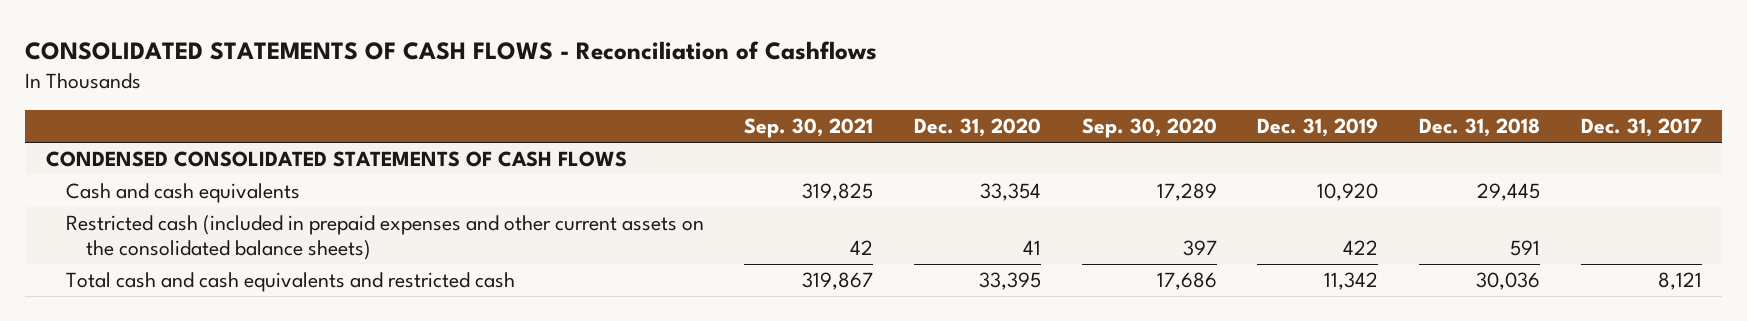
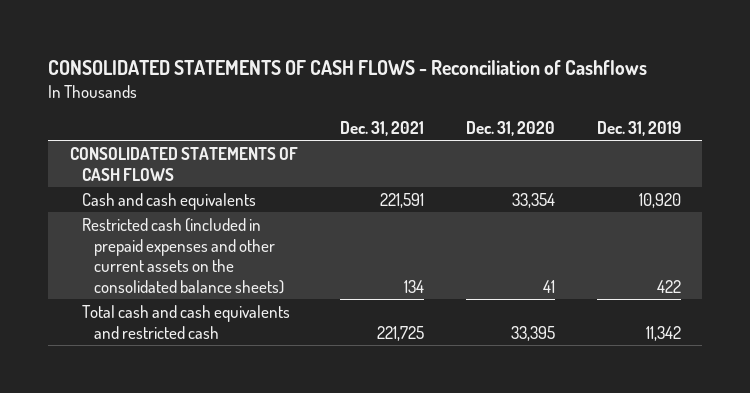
- | Sep. 30, 2021 | Dec. 31, 2020 | Sep. 30, 2020 | Dec. 31, 2019 | Dec. 31, 2018 | Dec. 31, 2017
+ | Dec. 31, 2021 | Dec. 31, 2020 | Dec. 31, 2019
- CONDENSED CONSOLIDATED STATEMENTS OF CASH FLOWS
+ CONSOLIDATED STATEMENTS OF CASH FLOWS

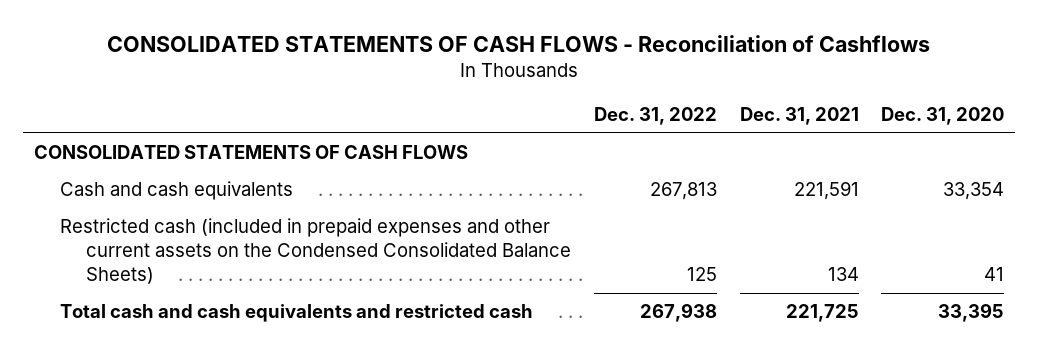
- | Dec. 31, 2021 | Dec. 31, 2020 | Dec. 31, 2019
+ | Dec. 31, 2022 | Dec. 31, 2021 | Dec. 31, 2020
- Restricted cash (included in prepaid expenses and other current assets on the consolidated balance sheets) | 134 | 41 | 422
+ Restricted cash (included in prepaid expenses and other current assets on the Condensed Consolidated Balance Sheets) | 125 | 134 | 41

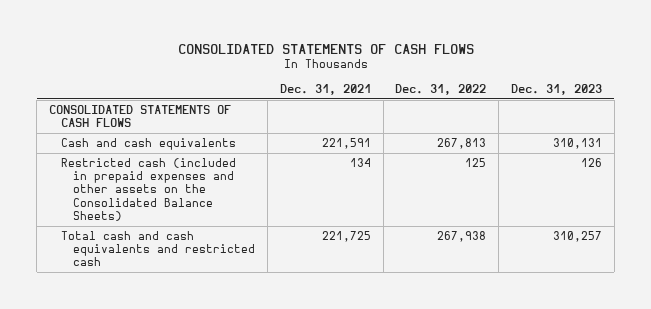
- CONSOLIDATED STATEMENTS OF CASH FLOWS - Reconciliation of Cashflows
+ CONSOLIDATED STATEMENTS OF CASH FLOWS
- | Dec. 31, 2022 | Dec. 31, 2021 | Dec. 31, 2020
+ | Dec. 31, 2021 | Dec. 31, 2022 | Dec. 31, 2023
- Restricted cash (included in prepaid expenses and other current assets on the Condensed Consolidated Balance Sheets) | 125 | 134 | 41
+ Restricted cash (included in prepaid expenses and other assets on the Consolidated Balance Sheets) | 134 | 125 | 126

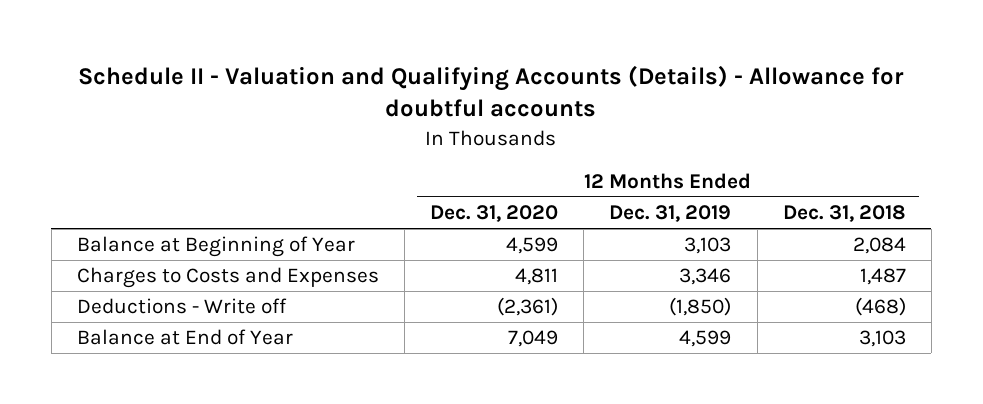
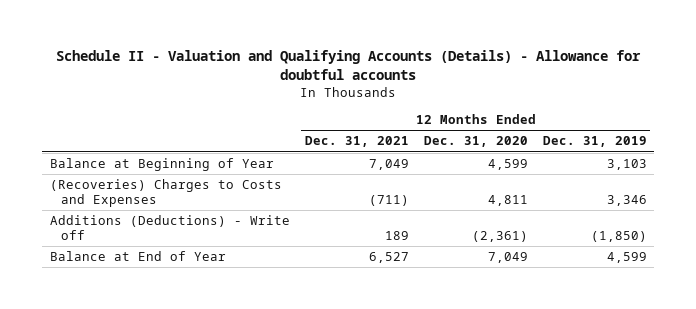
- | 12 Months Ended Dec. 31, 2020 | 12 Months Ended Dec. 31, 2019 | 12 Months Ended Dec. 31, 2018
+ | 12 Months Ended Dec. 31, 2021 | 12 Months Ended Dec. 31, 2020 | 12 Months Ended Dec. 31, 2019
- Charges to Costs and Expenses | 4,811 | 3,346 | 1,487
- Deductions - Write off | (2,361) | (1,850) | (468)
+ (Recoveries) Charges to Costs and Expenses | (711) | 4,811 | 3,346
+ Additions (Deductions) - Write off | 189 | (2,361) | (1,850)

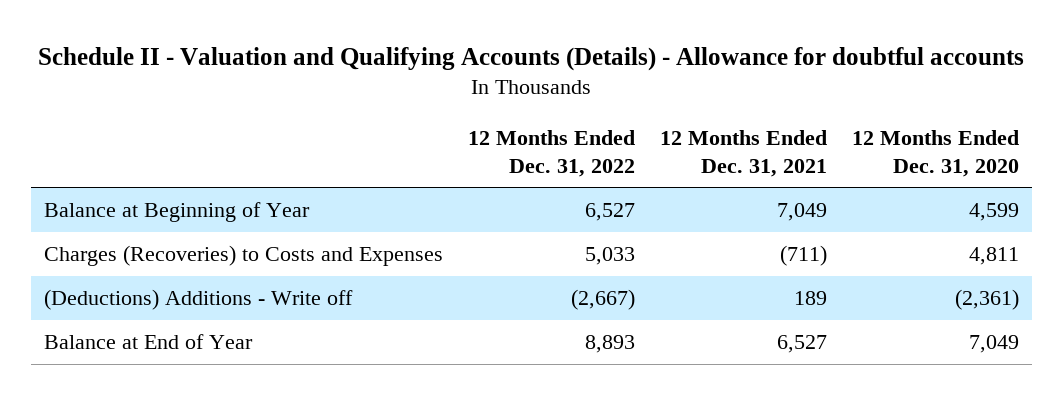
- | 12 Months Ended Dec. 31, 2021 | 12 Months Ended Dec. 31, 2020 | 12 Months Ended Dec. 31, 2019
+ | 12 Months Ended Dec. 31, 2022 | 12 Months Ended Dec. 31, 2021 | 12 Months Ended Dec. 31, 2020
- (Recoveries) Charges to Costs and Expenses | (711) | 4,811 | 3,346
- Additions (Deductions) - Write off | 189 | (2,361) | (1,850)
+ Charges (Recoveries) to Costs and Expenses | 5,033 | (711) | 4,811
+ (Deductions) Additions - Write off | (2,667) | 189 | (2,361)

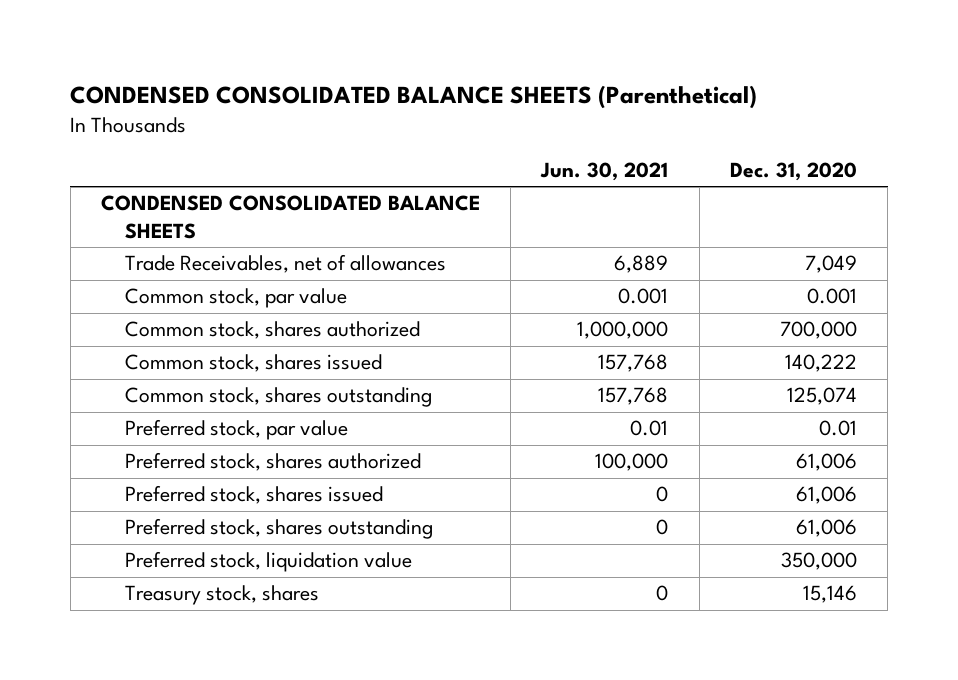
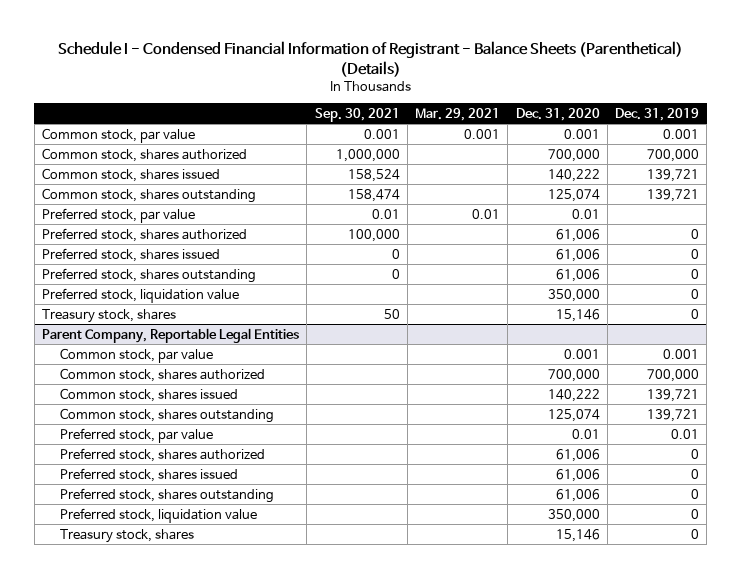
- CONDENSED CONSOLIDATED BALANCE SHEETS (Parenthetical)
+ Schedule I - Condensed Financial Information of Registrant - Balance Sheets (Parenthetical) (Details)
- | Jun. 30, 2021 | Dec. 31, 2020
+ | Sep. 30, 2021 | Mar. 29, 2021 | Dec. 31, 2020 | Dec. 31, 2019
- CONDENSED CONSOLIDATED BALANCE SHEETS
- Trade Receivables, net of allowances | 6,889 | 7,049
+ Parent Company, Reportable Legal Entities
+ Common stock, par value | | | 0.001 | 0.001
+ Common stock, shares authorized | | | 700,000 | 700,000
+ Common stock, shares issued | | | 140,222 | 139,721
+ Common stock, shares outstanding | | | 125,074 | 139,721
+ Preferred stock, par value | | | 0.01 | 0.01
+ Preferred stock, shares authorized | | | 61,006 | 0
+ Preferred stock, shares issued | | | 61,006 | 0
+ Preferred stock, shares outstanding | | | 61,006 | 0
+ Preferred stock, liquidation value | | | 350,000 | 0
+ Treasury stock, shares | | | 15,146 | 0

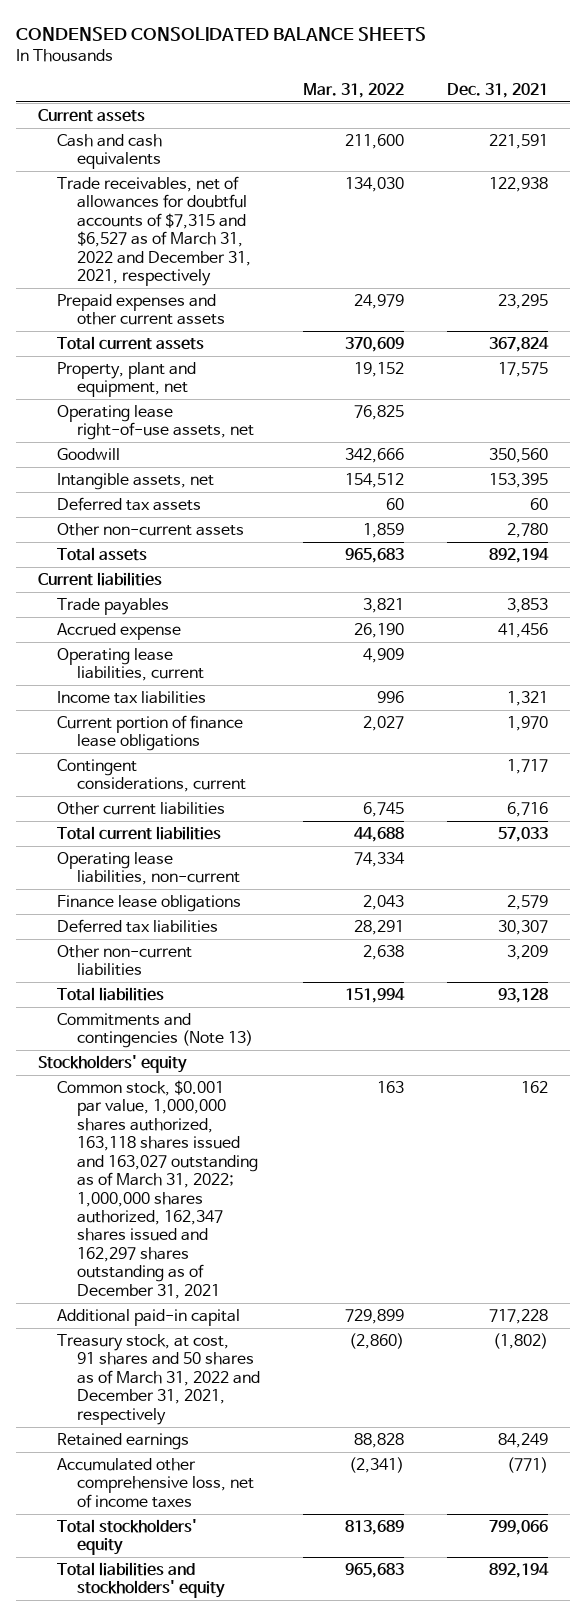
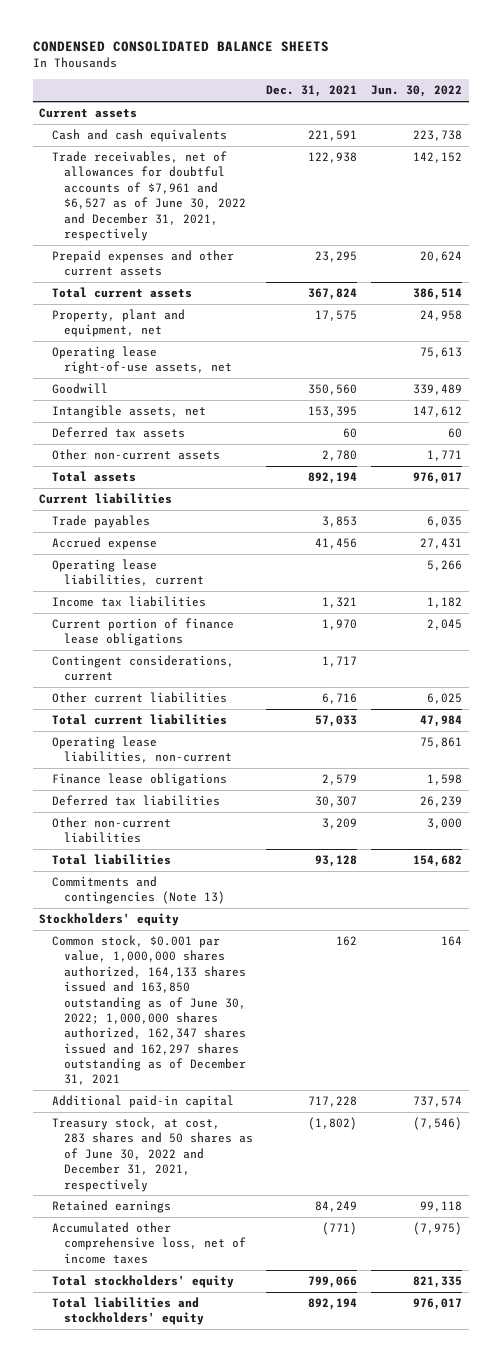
- | Mar. 31, 2022 | Dec. 31, 2021
+ | Dec. 31, 2021 | Jun. 30, 2022
- Trade receivables, net of allowances for doubtful accounts of $7,315 and $6,527 as of March 31, 2022 and December 31, 2021, respectively | 134,030 | 122,938
+ Trade receivables, net of allowances for doubtful accounts of $7,961 and $6,527 as of June 30, 2022 and December 31, 2021, respectively | 122,938 | 142,152
- Common stock, $0.001 par value, 1,000,000 shares authorized, 163,118 shares issued and 163,027 outstanding as of March 31, 2022; 1,000,000 shares authorized, 162,347 shares issued and 162,297 shares outstanding as of December 31, 2021 | 163 | 162
+ Common stock, $0.001 par value, 1,000,000 shares authorized, 164,133 shares issued and 163,850 outstanding as of June 30, 2022; 1,000,000 shares authorized, 162,347 shares issued and 162,297 shares outstanding as of December 31, 2021 | 162 | 164
- Treasury stock, at cost, 91 shares and 50 shares as of March 31, 2022 and December 31, 2021, respectively | (2,860) | (1,802)
+ Treasury stock, at cost, 283 shares and 50 shares as of June 30, 2022 and December 31, 2021, respectively | (1,802) | (7,546)

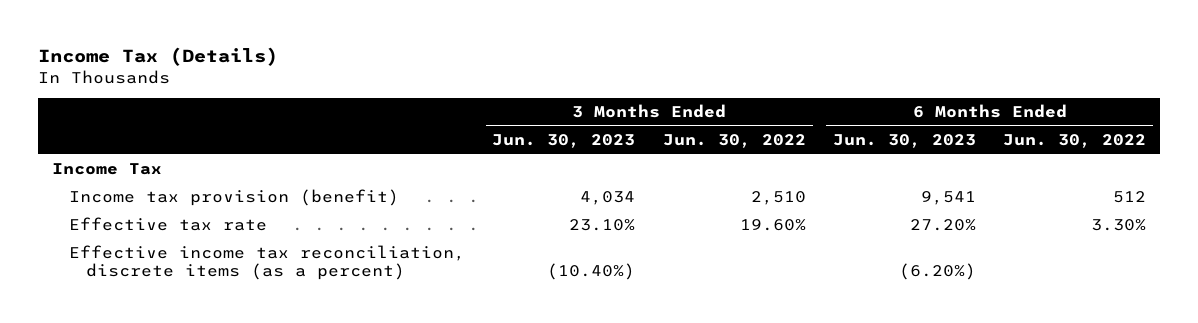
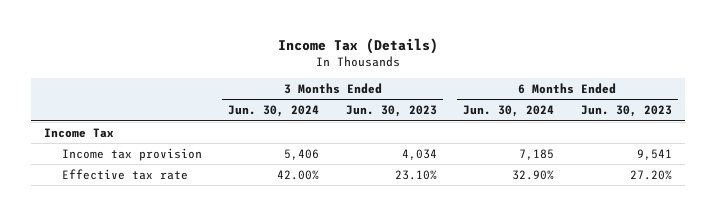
- | 3 Months Ended Jun. 30, 2023 | 3 Months Ended Jun. 30, 2022 | 6 Months Ended Jun. 30, 2023 | 6 Months Ended Jun. 30, 2022
+ | 3 Months Ended Jun. 30, 2024 | 3 Months Ended Jun. 30, 2023 | 6 Months Ended Jun. 30, 2024 | 6 Months Ended Jun. 30, 2023
- Income tax provision (benefit) | 4,034 | 2,510 | 9,541 | 512
+ Income tax provision | 5,406 | 4,034 | 7,185 | 9,541
- Effective income tax reconciliation, discrete items (as a percent) | (10.40%) | | (6.20%) |

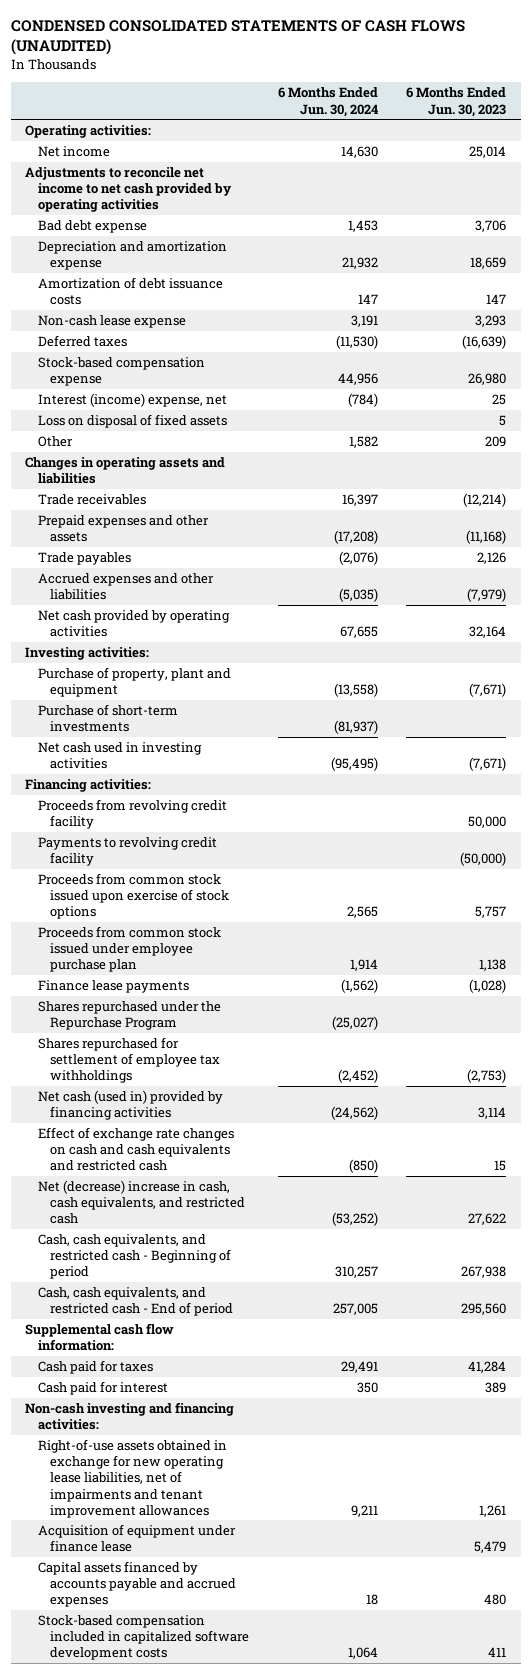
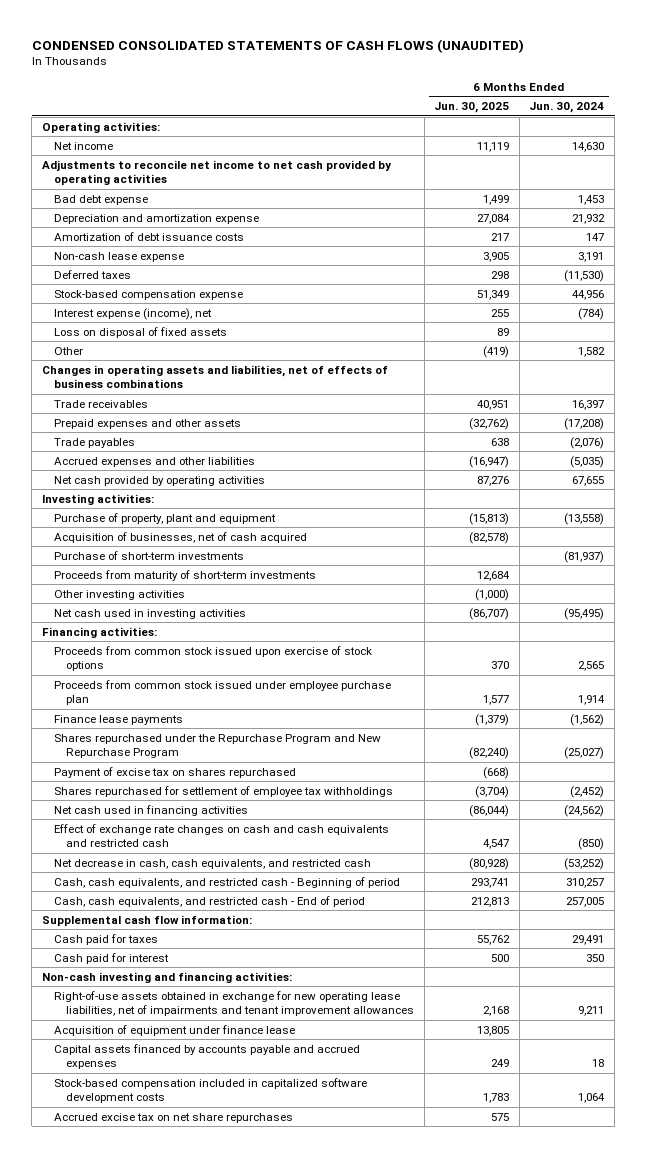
- | 6 Months Ended Jun. 30, 2024 | 6 Months Ended Jun. 30, 2023
+ | 6 Months Ended Jun. 30, 2025 | 6 Months Ended Jun. 30, 2024
- Interest (income) expense, net | (784) | 25
+ Interest expense (income), net | 255 | (784)
- Changes in operating assets and liabilities
+ Changes in operating assets and liabilities, net of effects of business combinations
+ Acquisition of businesses, net of cash acquired | (82,578) |
+ Proceeds from maturity of short-term investments | 12,684 |
+ Other investing activities | (1,000) |
- Proceeds from revolving credit facility | | 50,000
- Payments to revolving credit facility | | (50,000)
- Shares repurchased under the Repurchase Program | (25,027) |
+ Shares repurchased under the Repurchase Program and New Repurchase Program | (82,240) | (25,027)
+ Payment of excise tax on shares repurchased | (668) |
- Net cash (used in) provided by financing activities | (24,562) | 3,114
+ Net cash used in financing activities | (86,044) | (24,562)
- Net (decrease) increase in cash, cash equivalents, and restricted cash | (53,252) | 27,622
+ Net decrease in cash, cash equivalents, and restricted cash | (80,928) | (53,252)
+ Accrued excise tax on net share repurchases | 575 |

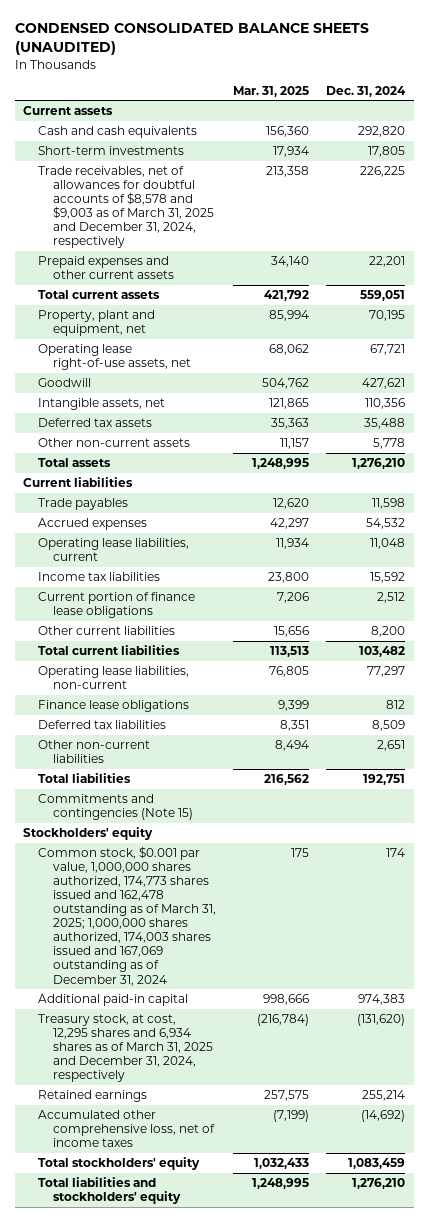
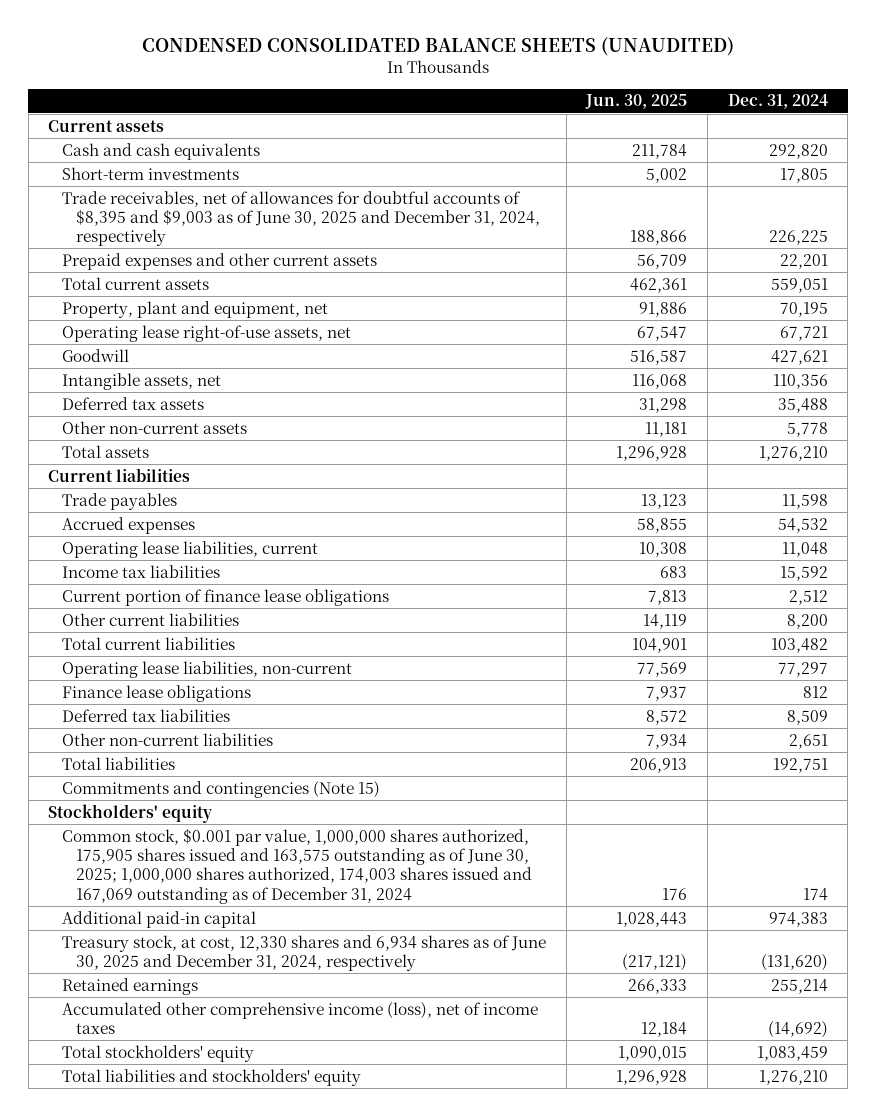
- | Mar. 31, 2025 | Dec. 31, 2024
+ | Jun. 30, 2025 | Dec. 31, 2024
- Trade receivables, net of allowances for doubtful accounts of $8,578 and $9,003 as of March 31, 2025 and December 31, 2024, respectively | 213,358 | 226,225
+ Trade receivables, net of allowances for doubtful accounts of $8,395 and $9,003 as of June 30, 2025 and December 31, 2024, respectively | 188,866 | 226,225
- Common stock, $0.001 par value, 1,000,000 shares authorized, 174,773 shares issued and 162,478 outstanding as of March 31, 2025; 1,000,000 shares authorized, 174,003 shares issued and 167,069 outstanding as of December 31, 2024 | 175 | 174
+ Common stock, $0.001 par value, 1,000,000 shares authorized, 175,905 shares issued and 163,575 outstanding as of June 30, 2025; 1,000,000 shares authorized, 174,003 shares issued and 167,069 outstanding as of December 31, 2024 | 176 | 174
- Treasury stock, at cost, 12,295 shares and 6,934 shares as of March 31, 2025 and December 31, 2024, respectively | (216,784) | (131,620)
+ Treasury stock, at cost, 12,330 shares and 6,934 shares as of June 30, 2025 and December 31, 2024, respectively | (217,121) | (131,620)
- Accumulated other comprehensive loss, net of income taxes | (7,199) | (14,692)
+ Accumulated other comprehensive income (loss), net of income taxes | 12,184 | (14,692)

